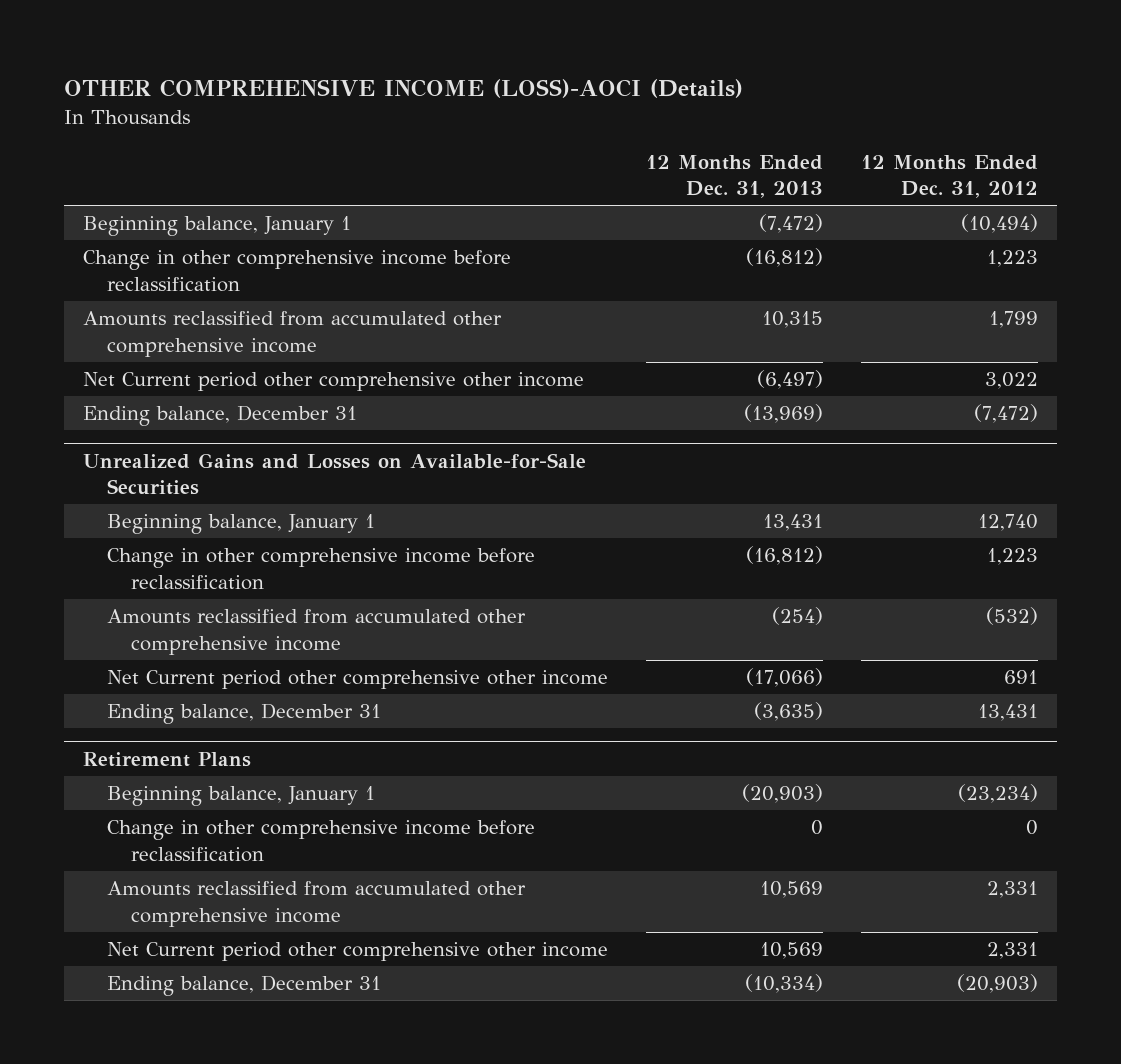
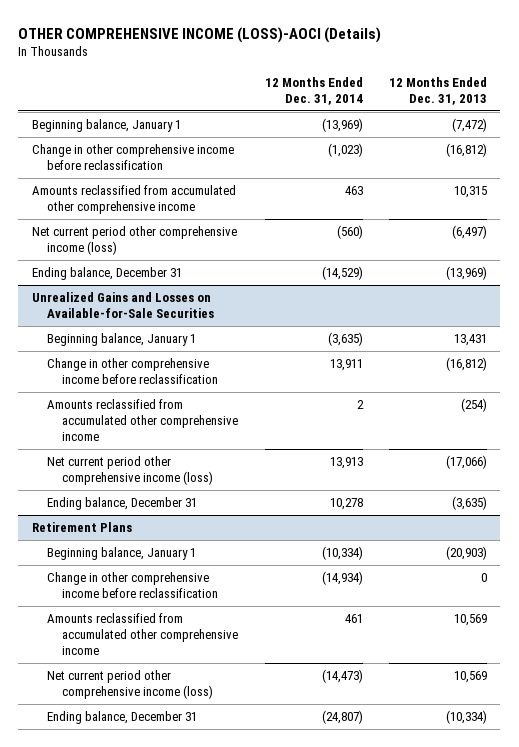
- | 12 Months Ended Dec. 31, 2013 | 12 Months Ended Dec. 31, 2012
+ | 12 Months Ended Dec. 31, 2014 | 12 Months Ended Dec. 31, 2013
- Net Current period other comprehensive other income | (6,497) | 3,022
+ Net current period other comprehensive income (loss) | (560) | (6,497)
@ Unrealized Gains and Losses on Available-for-Sale Securities
- Net Current period other comprehensive other income | (17,066) | 691
+ Net current period other comprehensive income (loss) | 13,913 | (17,066)
@ Retirement Plans
- Net Current period other comprehensive other income | 10,569 | 2,331
+ Net current period other comprehensive income (loss) | (14,473) | 10,569

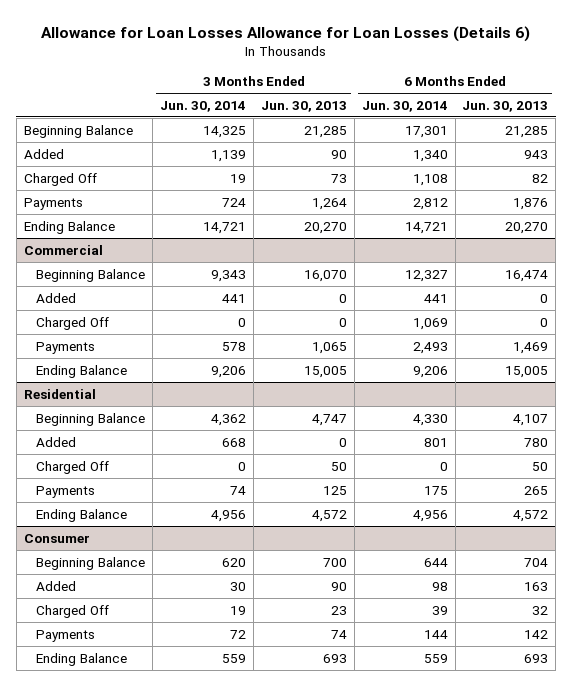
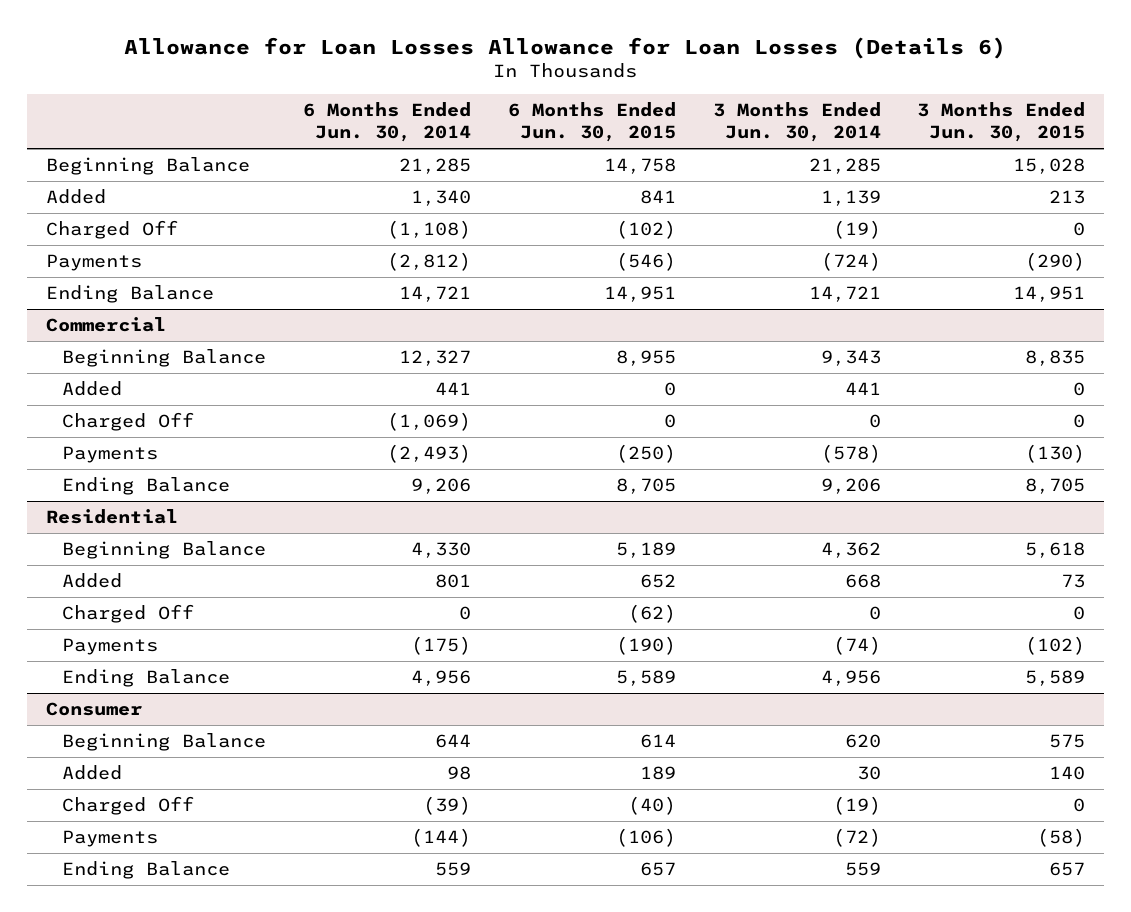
- | 3 Months Ended Jun. 30, 2014 | 3 Months Ended Jun. 30, 2013 | 6 Months Ended Jun. 30, 2014 | 6 Months Ended Jun. 30, 2013
+ | 6 Months Ended Jun. 30, 2014 | 6 Months Ended Jun. 30, 2015 | 3 Months Ended Jun. 30, 2014 | 3 Months Ended Jun. 30, 2015
- Beginning Balance | 14,325 | 21,285 | 17,301 | 21,285
+ Beginning Balance | 21,285 | 14,758 | 21,285 | 15,028
- Charged Off | 19 | 73 | 1,108 | 82
- Payments | 724 | 1,264 | 2,812 | 1,876
+ Charged Off | (1,108) | (102) | (19) | 0
+ Payments | (2,812) | (546) | (724) | (290)
@ Commercial
- Charged Off | 0 | 0 | 1,069 | 0
- Payments | 578 | 1,065 | 2,493 | 1,469
+ Charged Off | (1,069) | 0 | 0 | 0
+ Payments | (2,493) | (250) | (578) | (130)
@ Residential
- Payments | 74 | 125 | 175 | 265
+ Payments | (175) | (190) | (74) | (102)
@ Consumer
- Charged Off | 19 | 23 | 39 | 32
- Payments | 72 | 74 | 144 | 142
+ Charged Off | (39) | (40) | (19) | 0
+ Payments | (144) | (106) | (72) | (58)

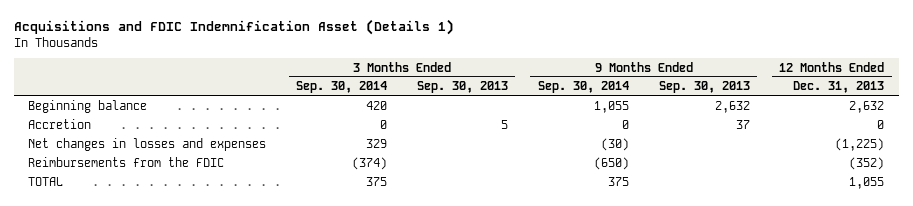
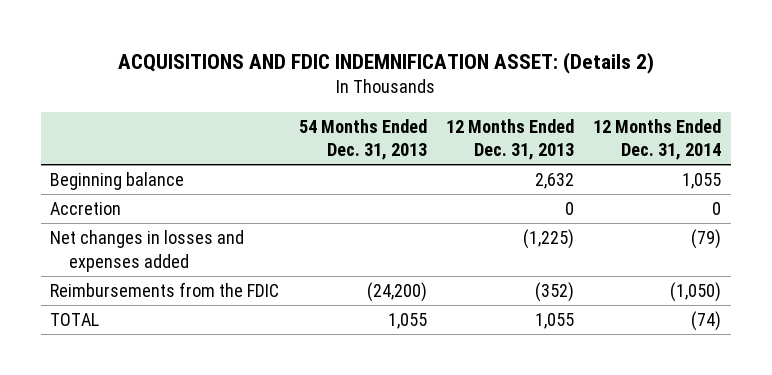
- Acquisitions and FDIC Indemnification Asset (Details 1)
+ ACQUISITIONS AND FDIC INDEMNIFICATION ASSET: (Details 2)
- | 3 Months Ended Sep. 30, 2014 | 3 Months Ended Sep. 30, 2013 | 9 Months Ended Sep. 30, 2014 | 9 Months Ended Sep. 30, 2013 | 12 Months Ended Dec. 31, 2013
+ | 54 Months Ended Dec. 31, 2013 | 12 Months Ended Dec. 31, 2013 | 12 Months Ended Dec. 31, 2014
- Net changes in losses and expenses | 329 | | (30) | | (1,225)
+ Net changes in losses and expenses added | | (1,225) | (79)

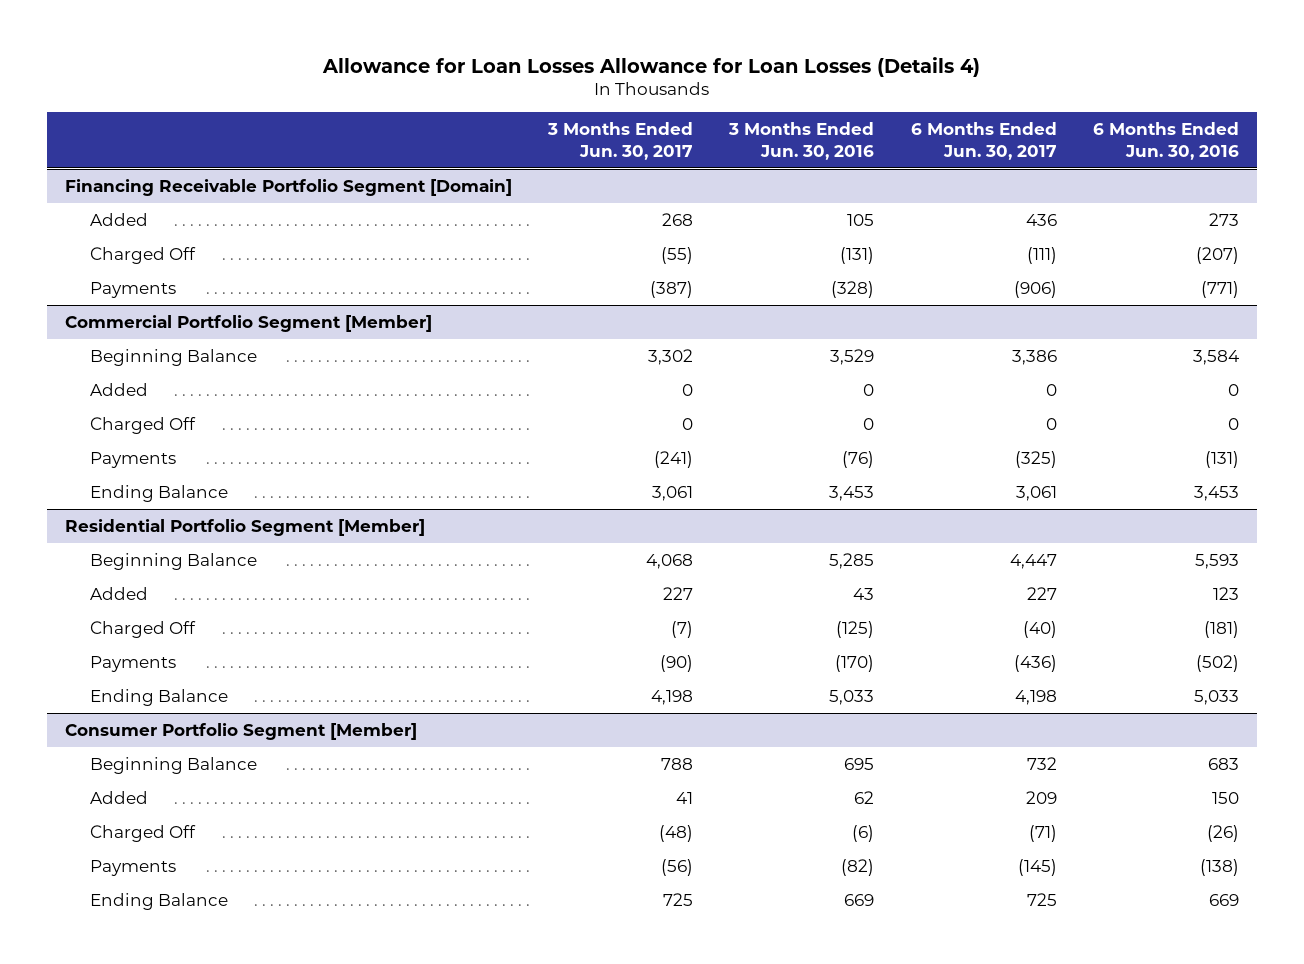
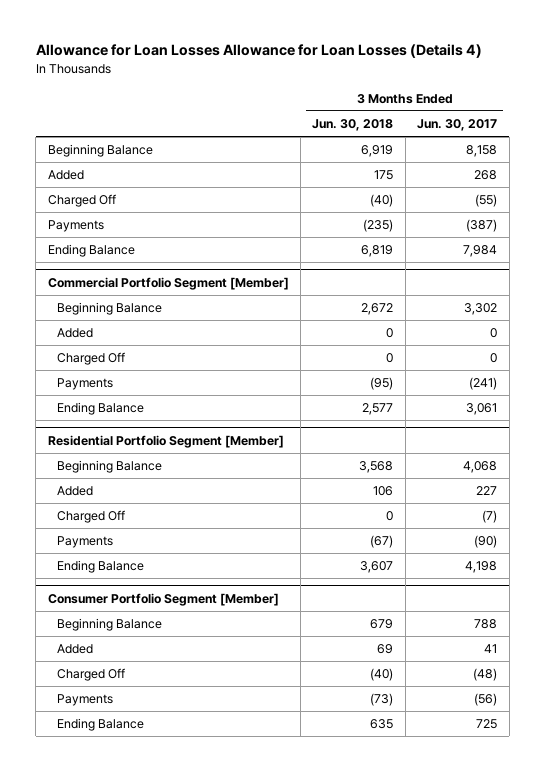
- | 3 Months Ended Jun. 30, 2017 | 3 Months Ended Jun. 30, 2016 | 6 Months Ended Jun. 30, 2017 | 6 Months Ended Jun. 30, 2016
+ | 3 Months Ended Jun. 30, 2018 | 3 Months Ended Jun. 30, 2017
- Financing Receivable Portfolio Segment [Domain]
+ Beginning Balance | 6,919 | 8,158
+ Ending Balance | 6,819 | 7,984

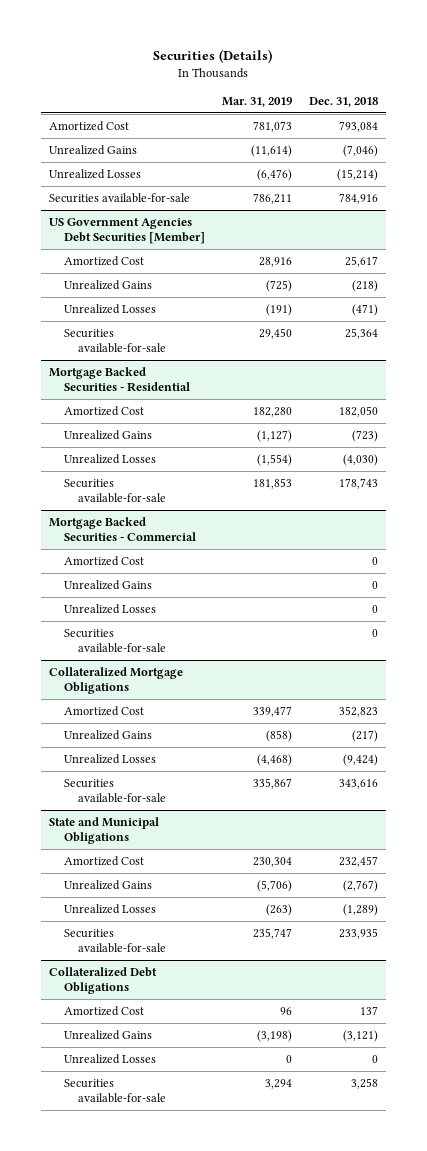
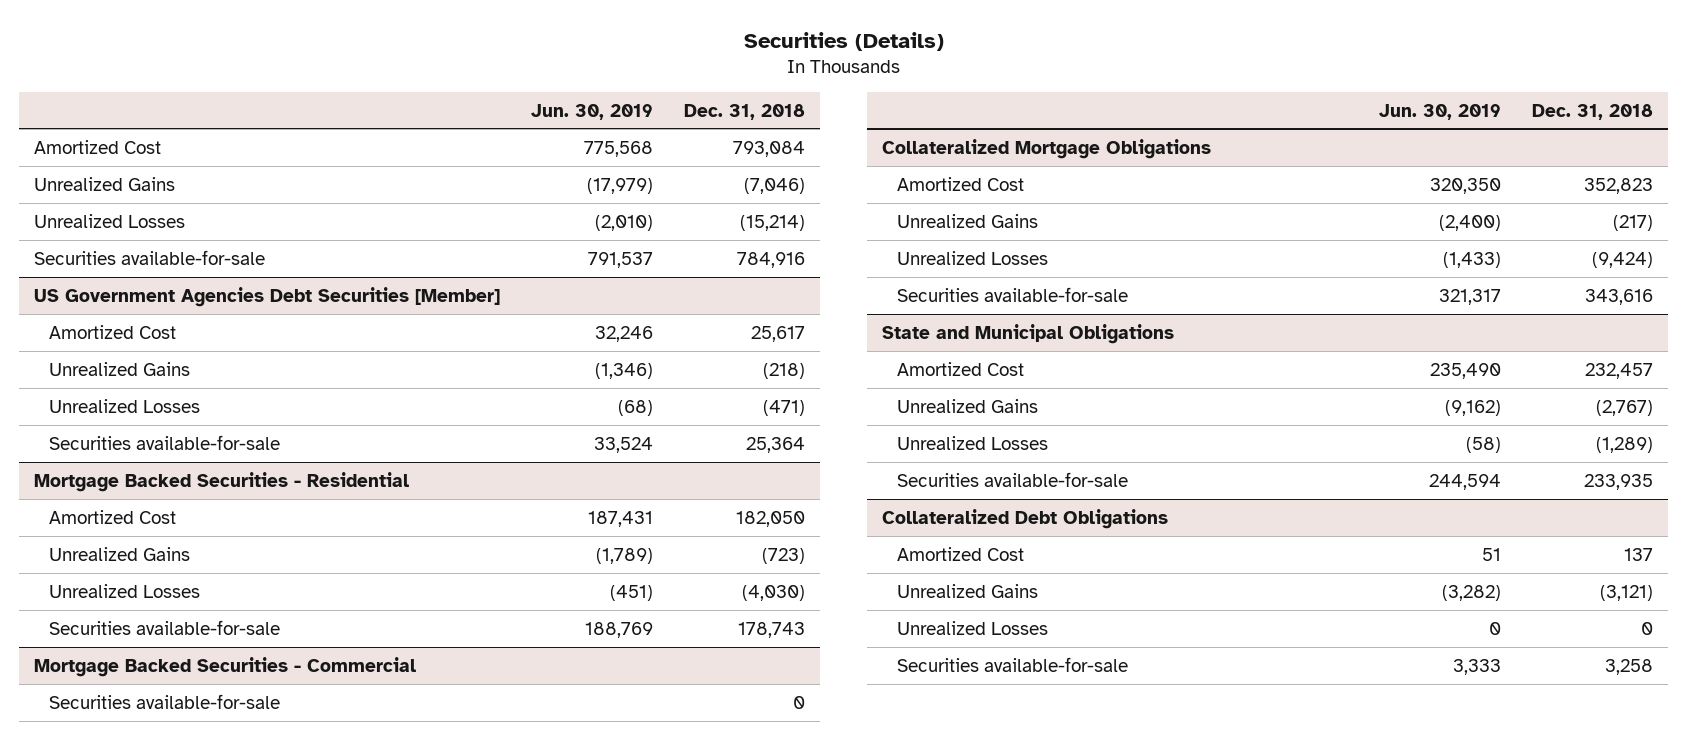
- | Mar. 31, 2019 | Dec. 31, 2018
+ | Jun. 30, 2019 | Dec. 31, 2018
@ Mortgage Backed Securities - Commercial
- Amortized Cost | | 0
- Unrealized Gains | | 0
- Unrealized Losses | | 0

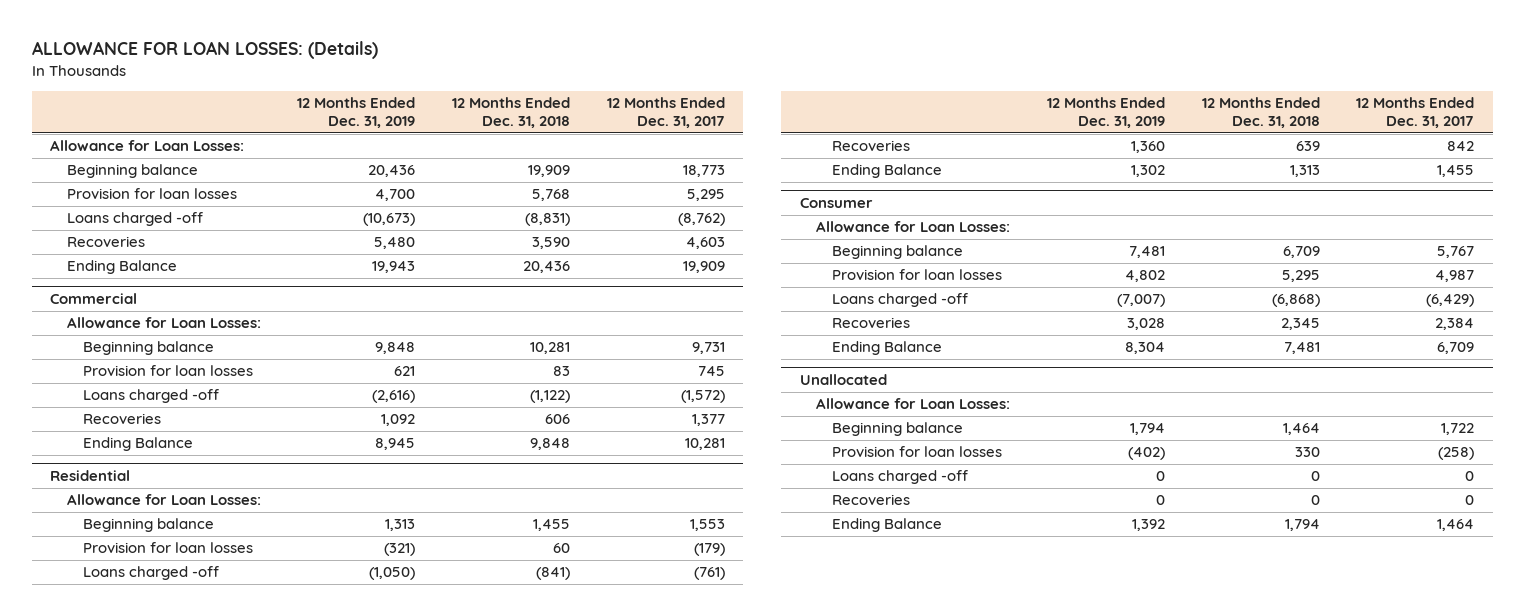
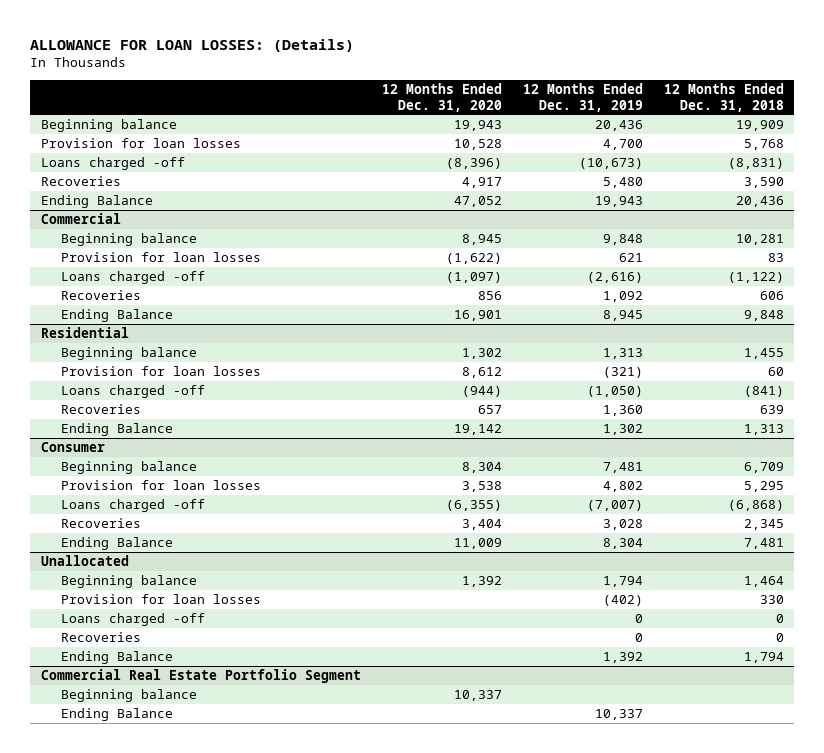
- | 12 Months Ended Dec. 31, 2019 | 12 Months Ended Dec. 31, 2018 | 12 Months Ended Dec. 31, 2017
+ | 12 Months Ended Dec. 31, 2020 | 12 Months Ended Dec. 31, 2019 | 12 Months Ended Dec. 31, 2018
- Allowance for Loan Losses:
@ Commercial
- Allowance for Loan Losses:
@ Residential
- Allowance for Loan Losses:
@ Consumer
- Allowance for Loan Losses:
@ Unallocated
- Allowance for Loan Losses:
+ Commercial Real Estate Portfolio Segment
+ Beginning balance | 10,337 | |
+ Ending Balance | | 10,337 |

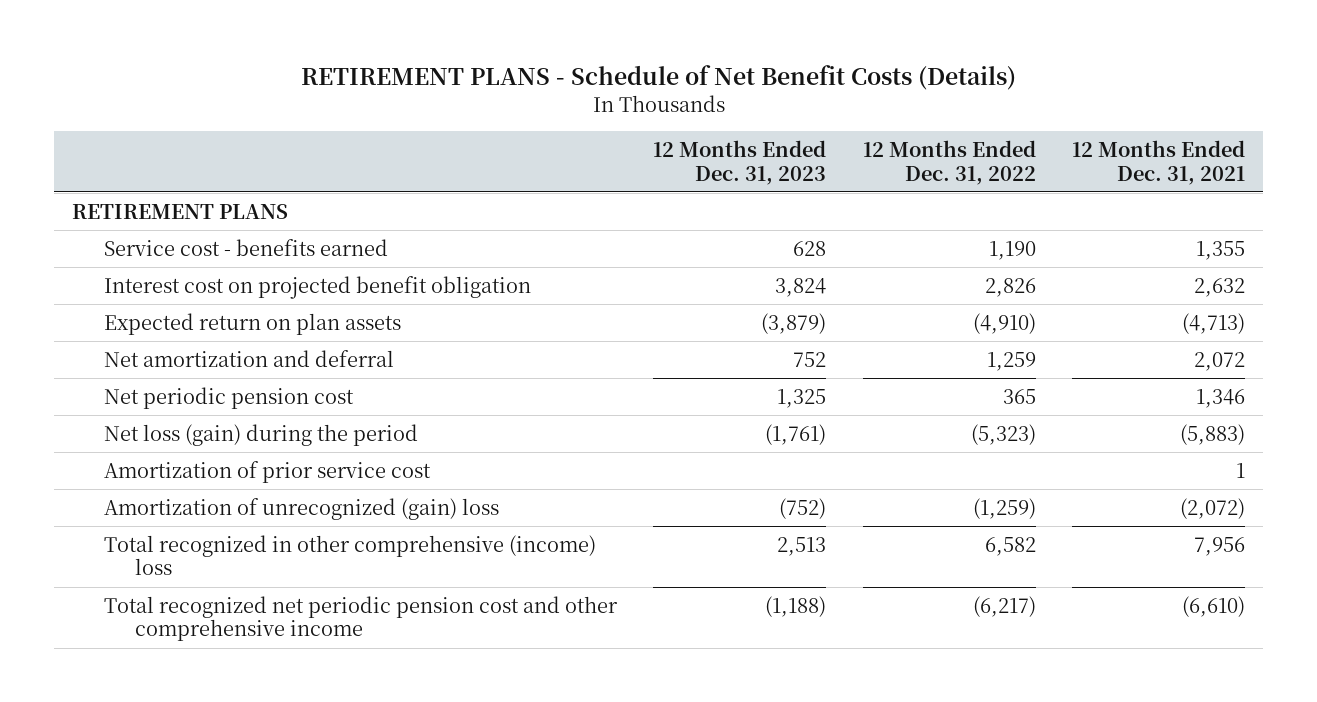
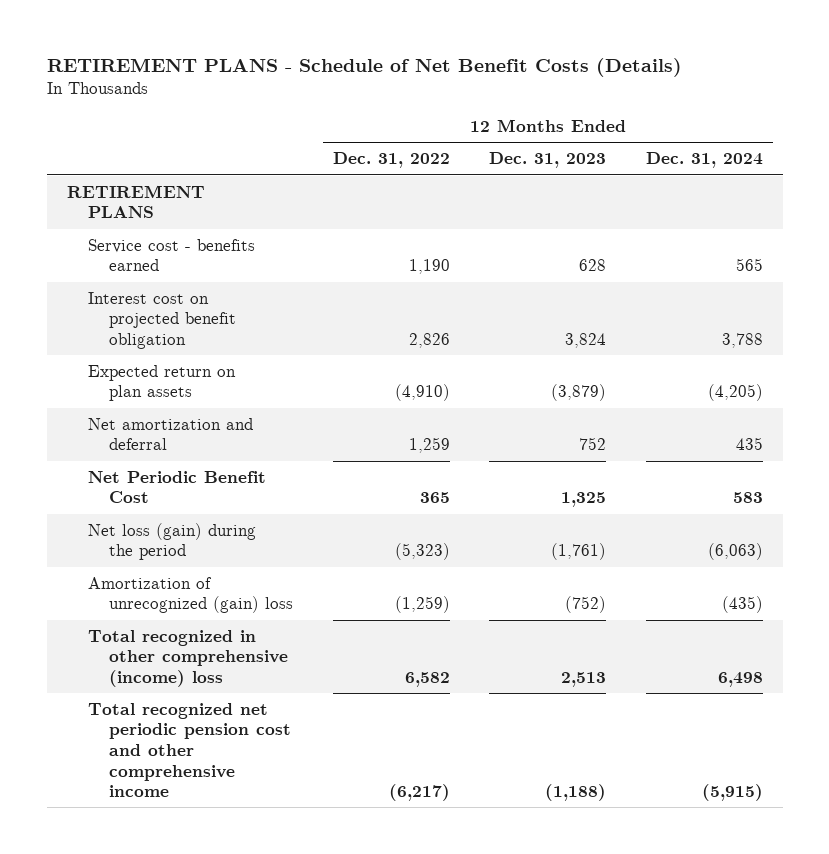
- | 12 Months Ended Dec. 31, 2023 | 12 Months Ended Dec. 31, 2022 | 12 Months Ended Dec. 31, 2021
+ | 12 Months Ended Dec. 31, 2022 | 12 Months Ended Dec. 31, 2023 | 12 Months Ended Dec. 31, 2024
- Net periodic pension cost | 1,325 | 365 | 1,346
+ Net Periodic Benefit Cost | 365 | 1,325 | 583
- Amortization of prior service cost | | | 1

